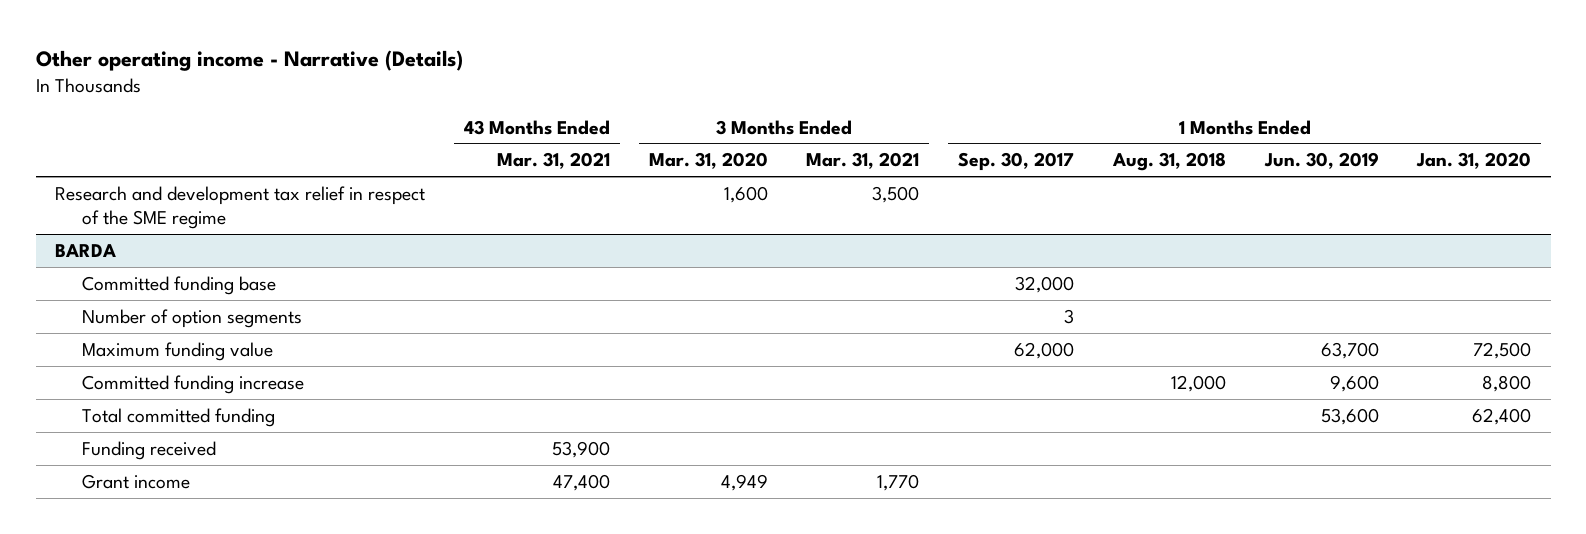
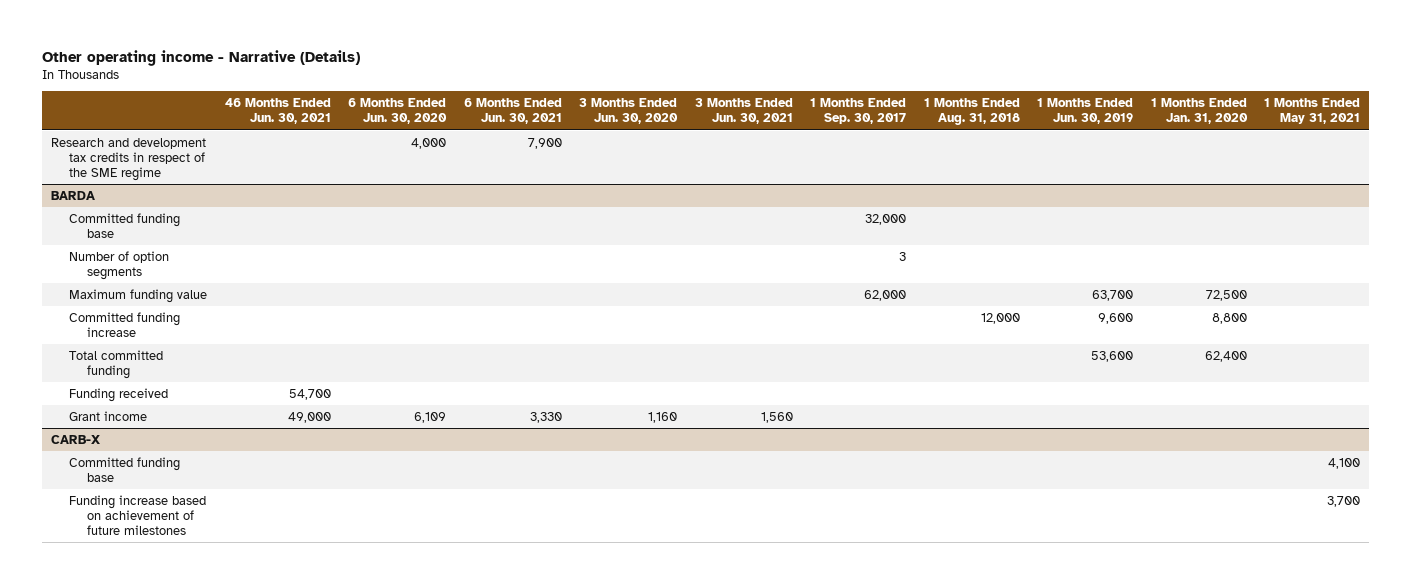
- | 43 Months Ended Mar. 31, 2021 | 3 Months Ended Mar. 31, 2020 | 3 Months Ended Mar. 31, 2021 | 1 Months Ended Sep. 30, 2017 | 1 Months Ended Aug. 31, 2018 | 1 Months Ended Jun. 30, 2019 | 1 Months Ended Jan. 31, 2020
+ | 46 Months Ended Jun. 30, 2021 | 6 Months Ended Jun. 30, 2020 | 6 Months Ended Jun. 30, 2021 | 3 Months Ended Jun. 30, 2020 | 3 Months Ended Jun. 30, 2021 | 1 Months Ended Sep. 30, 2017 | 1 Months Ended Aug. 31, 2018 | 1 Months Ended Jun. 30, 2019 | 1 Months Ended Jan. 31, 2020 | 1 Months Ended May 31, 2021
- Research and development tax relief in respect of the SME regime | | 1,600 | 3,500 | | | |
+ Research and development tax credits in respect of the SME regime | | 4,000 | 7,900 | | | | | | |
+ CARB-X
+ Committed funding base | | | | | | | | | | 4,100
+ Funding increase based on achievement of future milestones | | | | | | | | | | 3,700

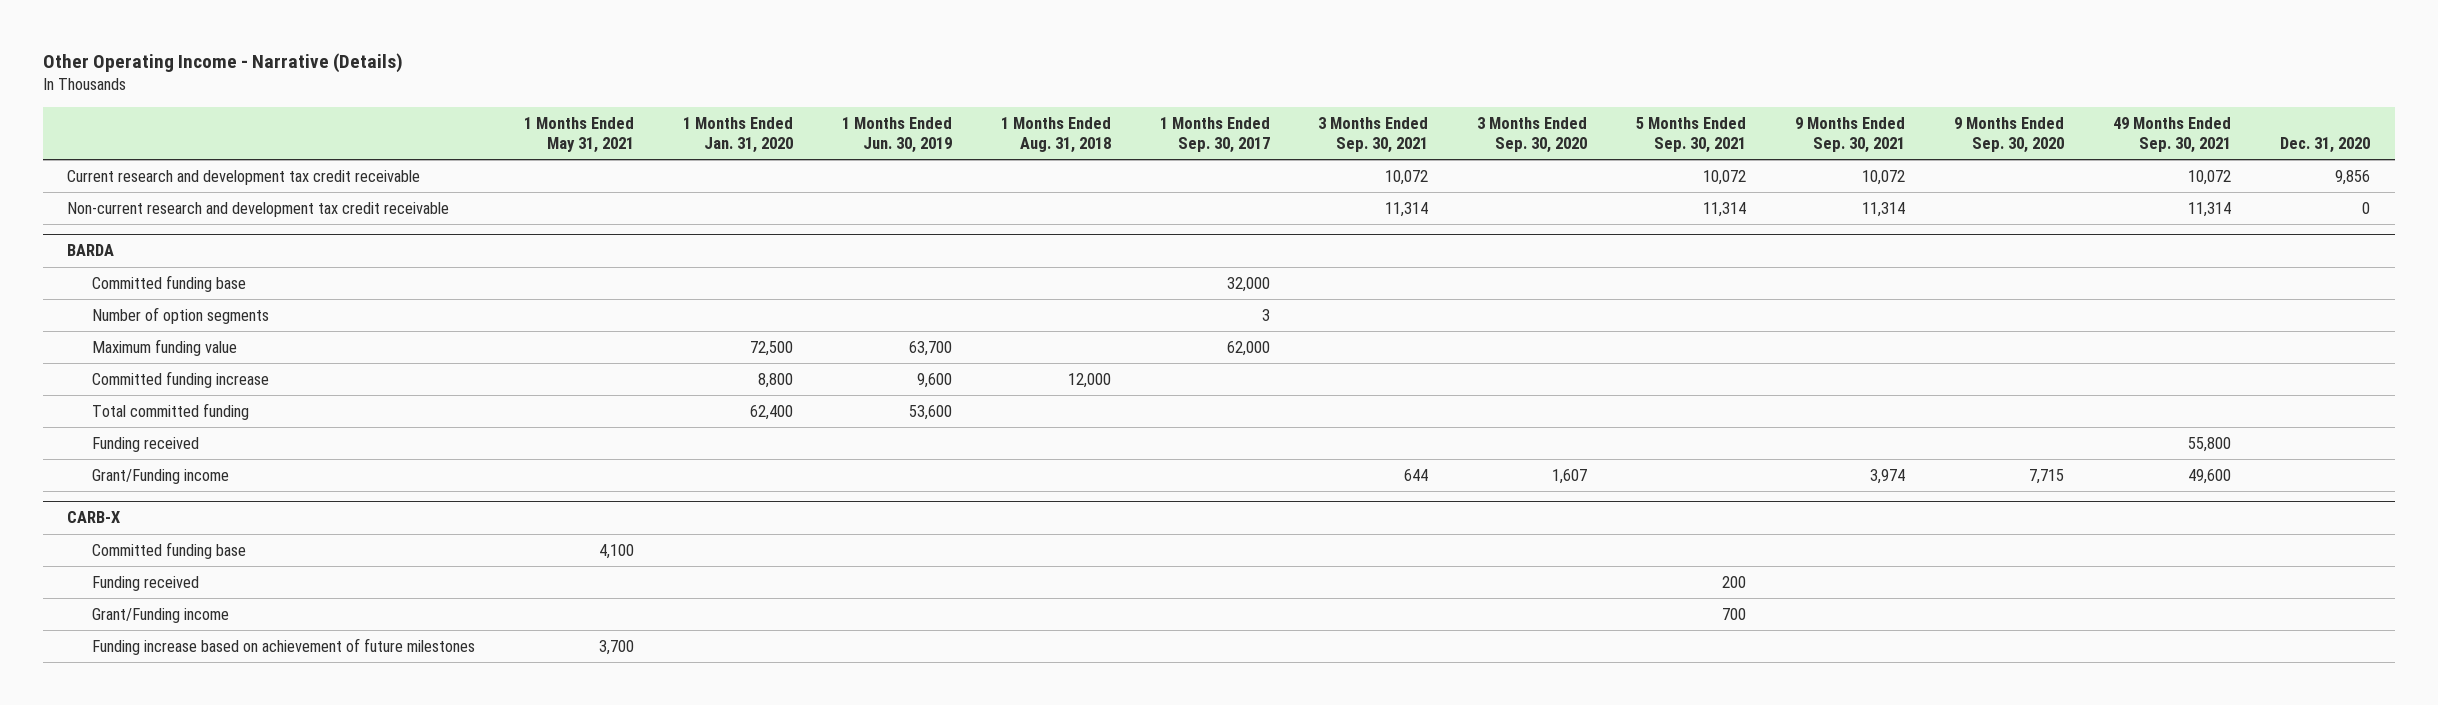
- Other operating income - Narrative (Details)
+ Other Operating Income - Narrative (Details)
- | 46 Months Ended Jun. 30, 2021 | 6 Months Ended Jun. 30, 2020 | 6 Months Ended Jun. 30, 2021 | 3 Months Ended Jun. 30, 2020 | 3 Months Ended Jun. 30, 2021 | 1 Months Ended Sep. 30, 2017 | 1 Months Ended Aug. 31, 2018 | 1 Months Ended Jun. 30, 2019 | 1 Months Ended Jan. 31, 2020 | 1 Months Ended May 31, 2021
+ | 1 Months Ended May 31, 2021 | 1 Months Ended Jan. 31, 2020 | 1 Months Ended Jun. 30, 2019 | 1 Months Ended Aug. 31, 2018 | 1 Months Ended Sep. 30, 2017 | 3 Months Ended Sep. 30, 2021 | 3 Months Ended Sep. 30, 2020 | 5 Months Ended Sep. 30, 2021 | 9 Months Ended Sep. 30, 2021 | 9 Months Ended Sep. 30, 2020 | 49 Months Ended Sep. 30, 2021 | Dec. 31, 2020
- Research and development tax credits in respect of the SME regime | | 4,000 | 7,900 | | | | | | |
+ Current research and development tax credit receivable | | | | | | 10,072 | | 10,072 | 10,072 | | 10,072 | 9,856
+ Non-current research and development tax credit receivable | | | | | | 11,314 | | 11,314 | 11,314 | | 11,314 | 0
@ BARDA
- Grant income | 49,000 | 6,109 | 3,330 | 1,160 | 1,560 | | | | |
+ Grant/Funding income | | | | | | 644 | 1,607 | | 3,974 | 7,715 | 49,600 |
@ CARB-X
+ Funding received | | | | | | | | 200 | | | |
+ Grant/Funding income | | | | | | | | 700 | | | |

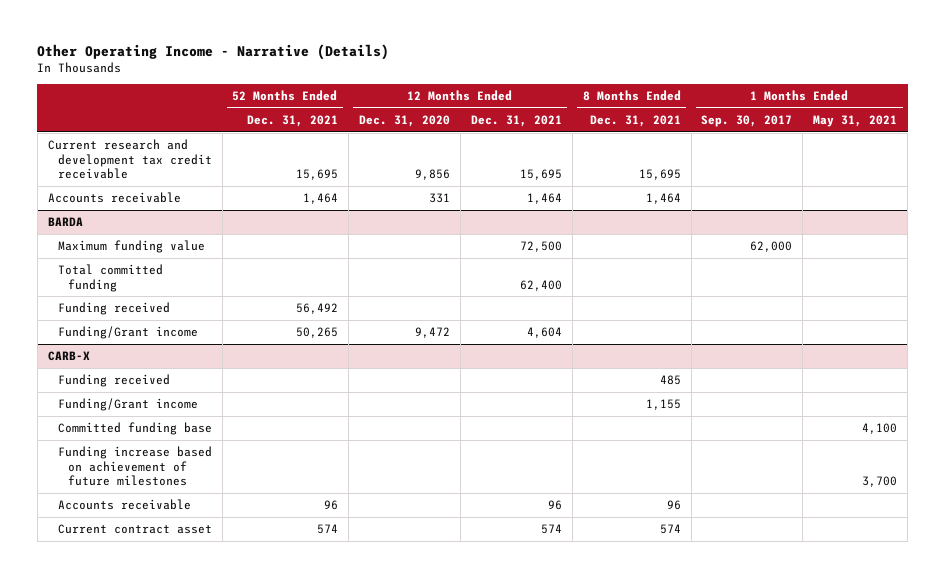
- | 1 Months Ended May 31, 2021 | 1 Months Ended Jan. 31, 2020 | 1 Months Ended Jun. 30, 2019 | 1 Months Ended Aug. 31, 2018 | 1 Months Ended Sep. 30, 2017 | 3 Months Ended Sep. 30, 2021 | 3 Months Ended Sep. 30, 2020 | 5 Months Ended Sep. 30, 2021 | 9 Months Ended Sep. 30, 2021 | 9 Months Ended Sep. 30, 2020 | 49 Months Ended Sep. 30, 2021 | Dec. 31, 2020
+ | 52 Months Ended Dec. 31, 2021 | 12 Months Ended Dec. 31, 2020 | 12 Months Ended Dec. 31, 2021 | 8 Months Ended Dec. 31, 2021 | 1 Months Ended Sep. 30, 2017 | 1 Months Ended May 31, 2021
- Non-current research and development tax credit receivable | | | | | | 11,314 | | 11,314 | 11,314 | | 11,314 | 0
+ Accounts receivable | 1,464 | 331 | 1,464 | 1,464 | |
@ BARDA
- Committed funding base | | | | | 32,000 | | | | | | |
- Number of option segments | | | | | 3 | | | | | | |
- Committed funding increase | | 8,800 | 9,600 | 12,000 | | | | | | | |
- Grant/Funding income | | | | | | 644 | 1,607 | | 3,974 | 7,715 | 49,600 |
+ Funding/Grant income | 50,265 | 9,472 | 4,604 | | |
@ CARB-X
- Grant/Funding income | | | | | | | | 700 | | | |
+ Funding/Grant income | | | | 1,155 | |
moved down: Committed funding base | | | | | | 4,100
+ Accounts receivable | 96 | | 96 | 96 | |
+ Current contract asset | 574 | | 574 | 574 | |

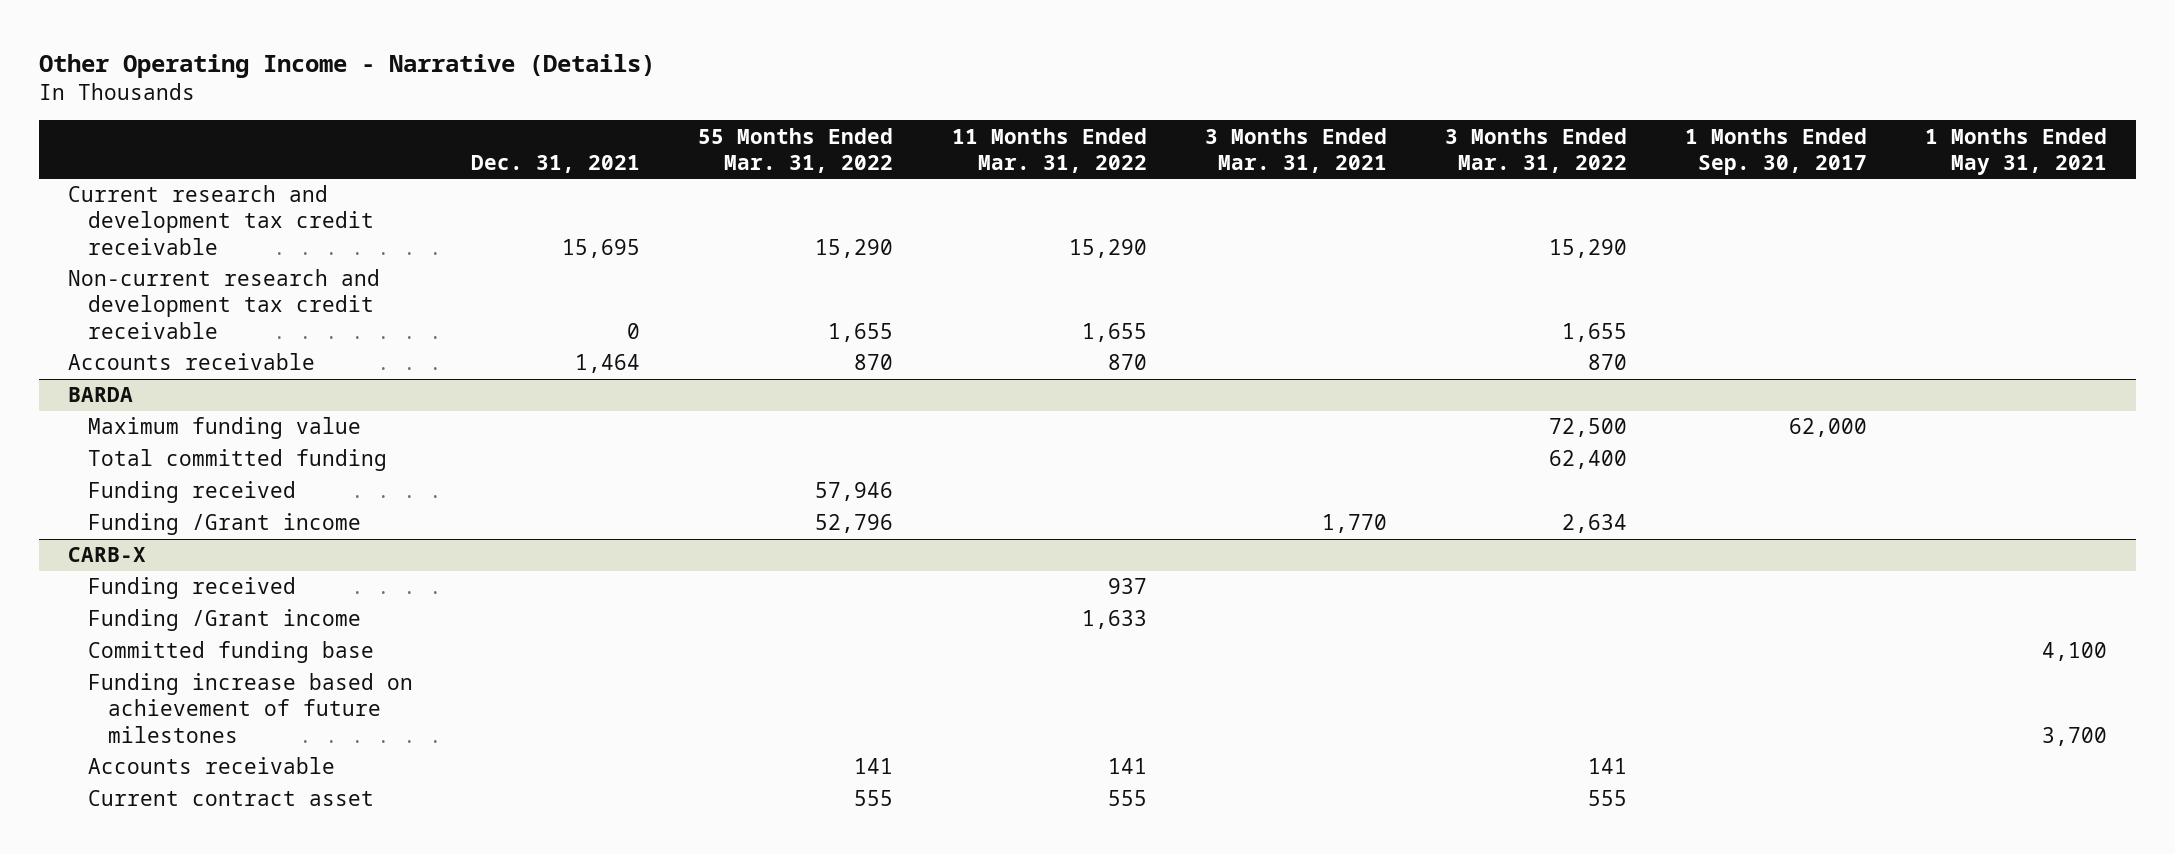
- | 52 Months Ended Dec. 31, 2021 | 12 Months Ended Dec. 31, 2020 | 12 Months Ended Dec. 31, 2021 | 8 Months Ended Dec. 31, 2021 | 1 Months Ended Sep. 30, 2017 | 1 Months Ended May 31, 2021
+ | Dec. 31, 2021 | 55 Months Ended Mar. 31, 2022 | 11 Months Ended Mar. 31, 2022 | 3 Months Ended Mar. 31, 2021 | 3 Months Ended Mar. 31, 2022 | 1 Months Ended Sep. 30, 2017 | 1 Months Ended May 31, 2021
+ Non-current research and development tax credit receivable | 0 | 1,655 | 1,655 | | 1,655 | |
@ BARDA
- Funding/Grant income | 50,265 | 9,472 | 4,604 | | |
+ Funding /Grant income | | 52,796 | | 1,770 | 2,634 | |
@ CARB-X
- Funding/Grant income | | | | 1,155 | |
+ Funding /Grant income | | | 1,633 | | | |

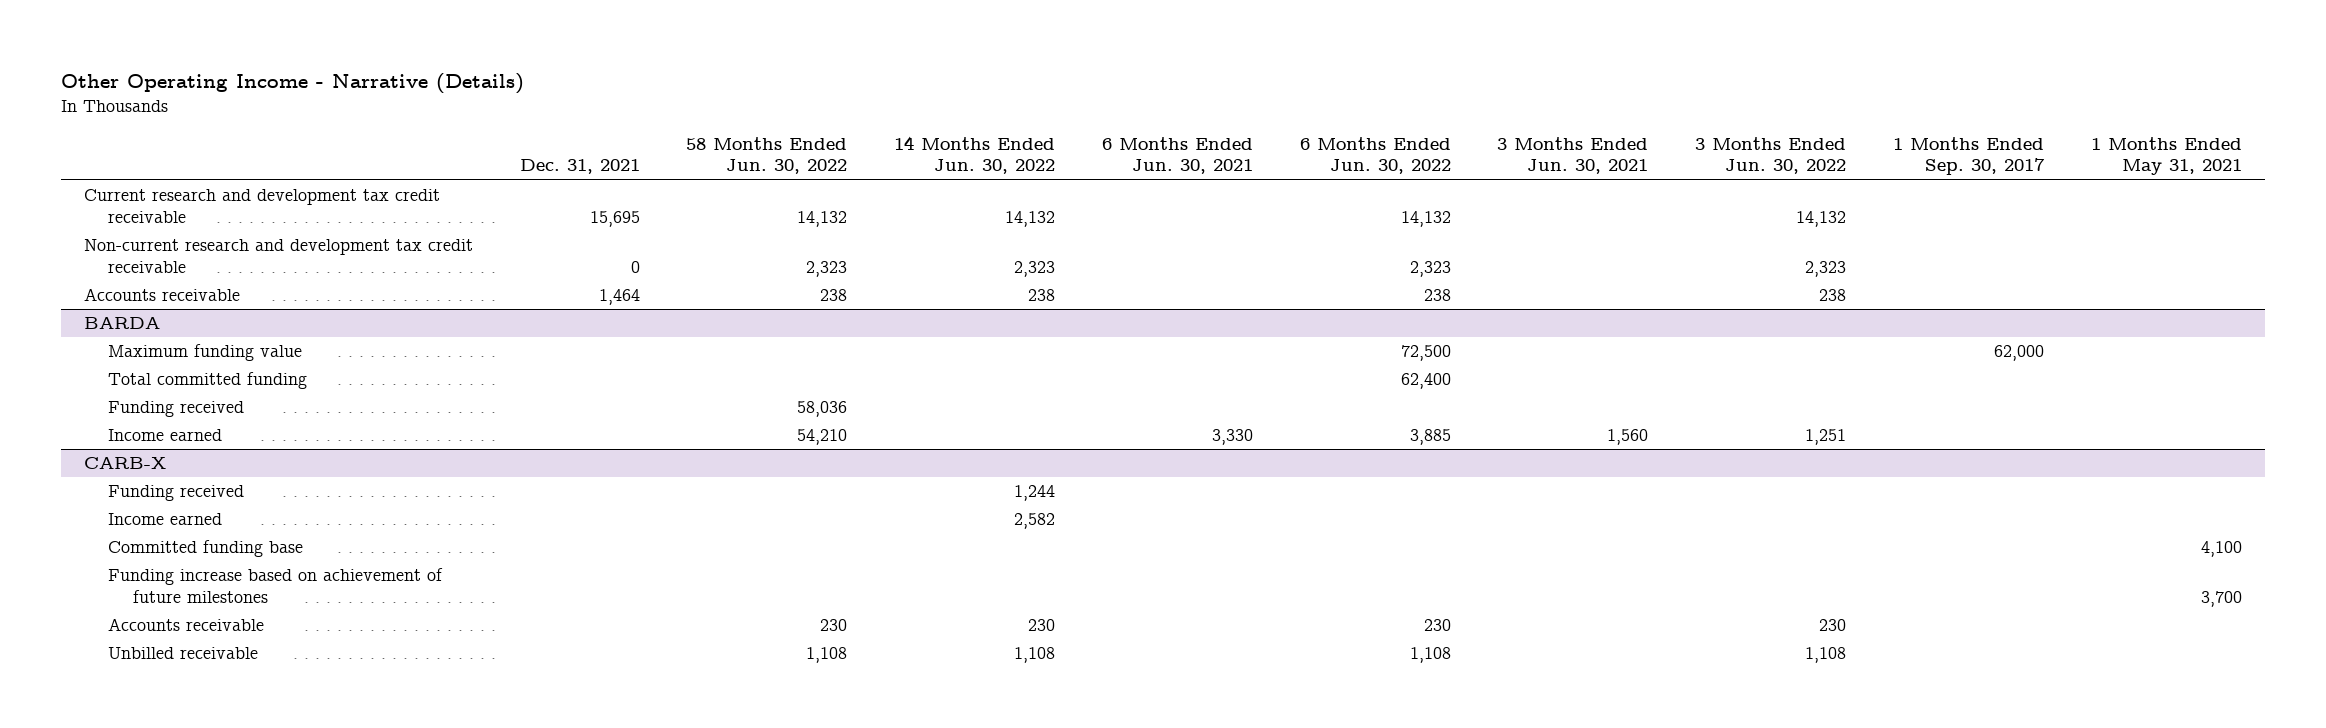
- | Dec. 31, 2021 | 55 Months Ended Mar. 31, 2022 | 11 Months Ended Mar. 31, 2022 | 3 Months Ended Mar. 31, 2021 | 3 Months Ended Mar. 31, 2022 | 1 Months Ended Sep. 30, 2017 | 1 Months Ended May 31, 2021
+ | Dec. 31, 2021 | 58 Months Ended Jun. 30, 2022 | 14 Months Ended Jun. 30, 2022 | 6 Months Ended Jun. 30, 2021 | 6 Months Ended Jun. 30, 2022 | 3 Months Ended Jun. 30, 2021 | 3 Months Ended Jun. 30, 2022 | 1 Months Ended Sep. 30, 2017 | 1 Months Ended May 31, 2021
@ BARDA
- Funding /Grant income | | 52,796 | | 1,770 | 2,634 | |
+ Income earned | | 54,210 | | 3,330 | 3,885 | 1,560 | 1,251 | |
@ CARB-X
- Funding /Grant income | | | 1,633 | | | |
+ Income earned | | | 2,582 | | | | | |
- Current contract asset | | 555 | 555 | | 555 | |
+ Unbilled receivable | | 1,108 | 1,108 | | 1,108 | | 1,108 | |

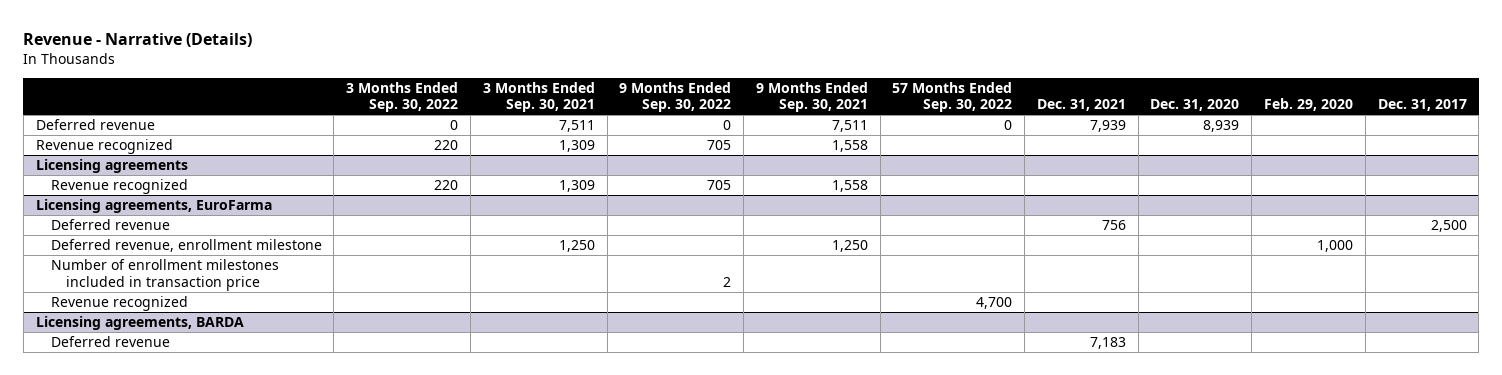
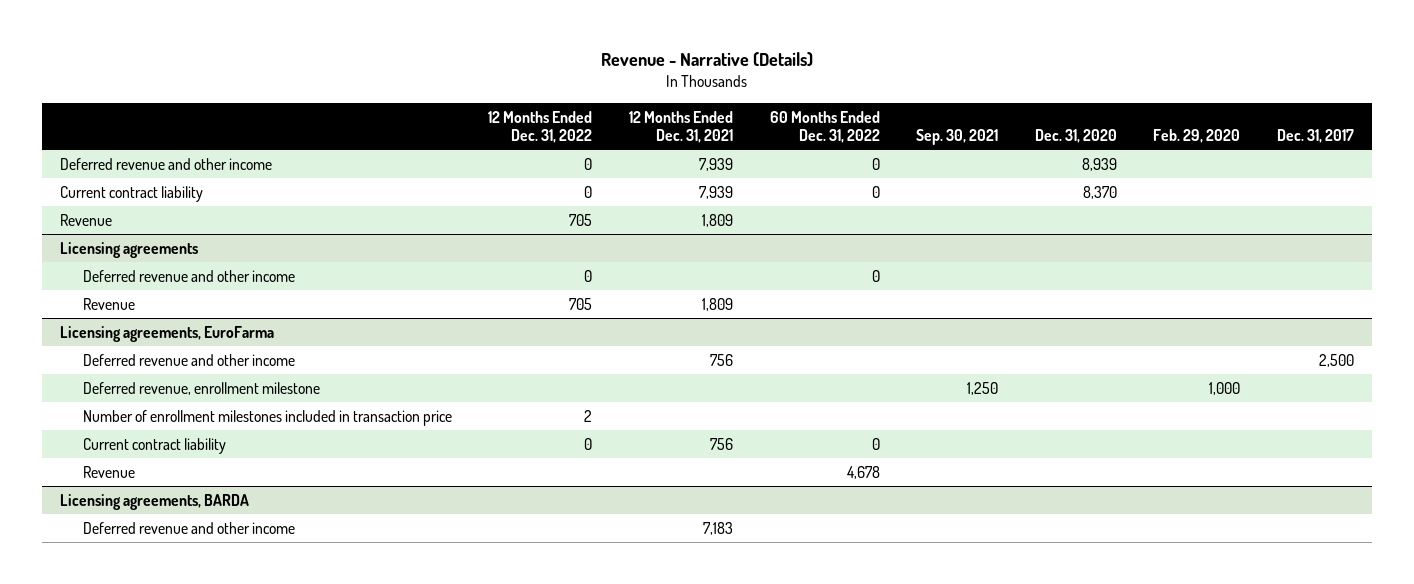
- | 3 Months Ended Sep. 30, 2022 | 3 Months Ended Sep. 30, 2021 | 9 Months Ended Sep. 30, 2022 | 9 Months Ended Sep. 30, 2021 | 57 Months Ended Sep. 30, 2022 | Dec. 31, 2021 | Dec. 31, 2020 | Feb. 29, 2020 | Dec. 31, 2017
+ | 12 Months Ended Dec. 31, 2022 | 12 Months Ended Dec. 31, 2021 | 60 Months Ended Dec. 31, 2022 | Sep. 30, 2021 | Dec. 31, 2020 | Feb. 29, 2020 | Dec. 31, 2017
- Deferred revenue | 0 | 7,511 | 0 | 7,511 | 0 | 7,939 | 8,939 | |
- Revenue recognized | 220 | 1,309 | 705 | 1,558 | | | | |
+ Deferred revenue and other income | 0 | 7,939 | 0 | | 8,939 | |
+ Current contract liability | 0 | 7,939 | 0 | | 8,370 | |
+ Revenue | 705 | 1,809 | | | | |
@ Licensing agreements
- Revenue recognized | 220 | 1,309 | 705 | 1,558 | | | | |
+ Deferred revenue and other income | 0 | | 0 | | | |
+ Revenue | 705 | 1,809 | | | | |
@ Licensing agreements, EuroFarma
- Deferred revenue | | | | | | 756 | | | 2,500
+ Deferred revenue and other income | | 756 | | | | | 2,500
- Revenue recognized | | | | | 4,700 | | | |
+ Current contract liability | 0 | 756 | 0 | | | |
+ Revenue | | | 4,678 | | | |
@ Licensing agreements, BARDA
- Deferred revenue | | | | | | 7,183 | | |
+ Deferred revenue and other income | | 7,183 | | | | |

